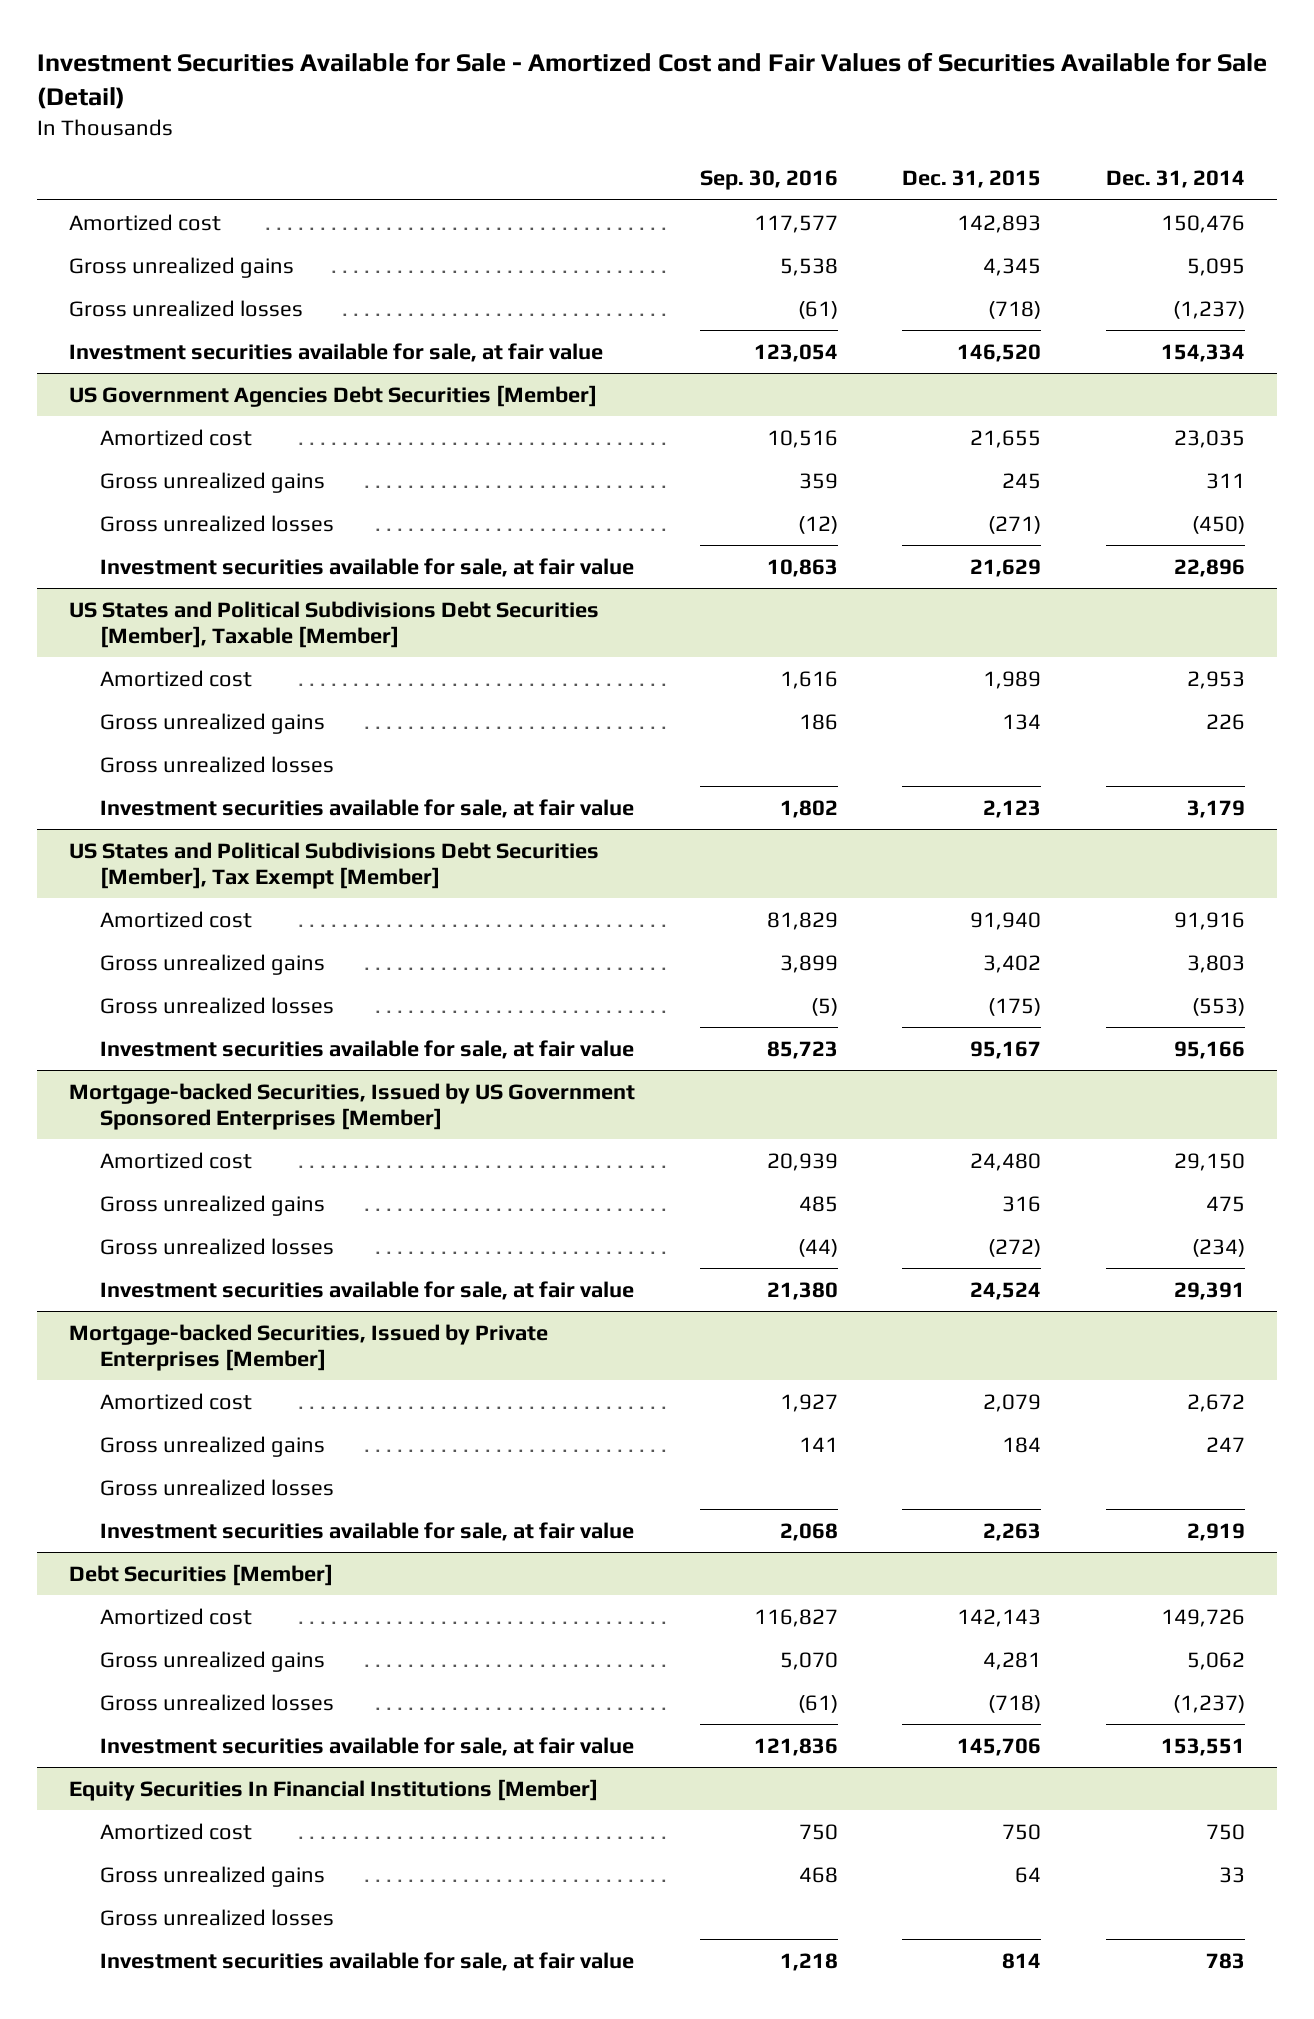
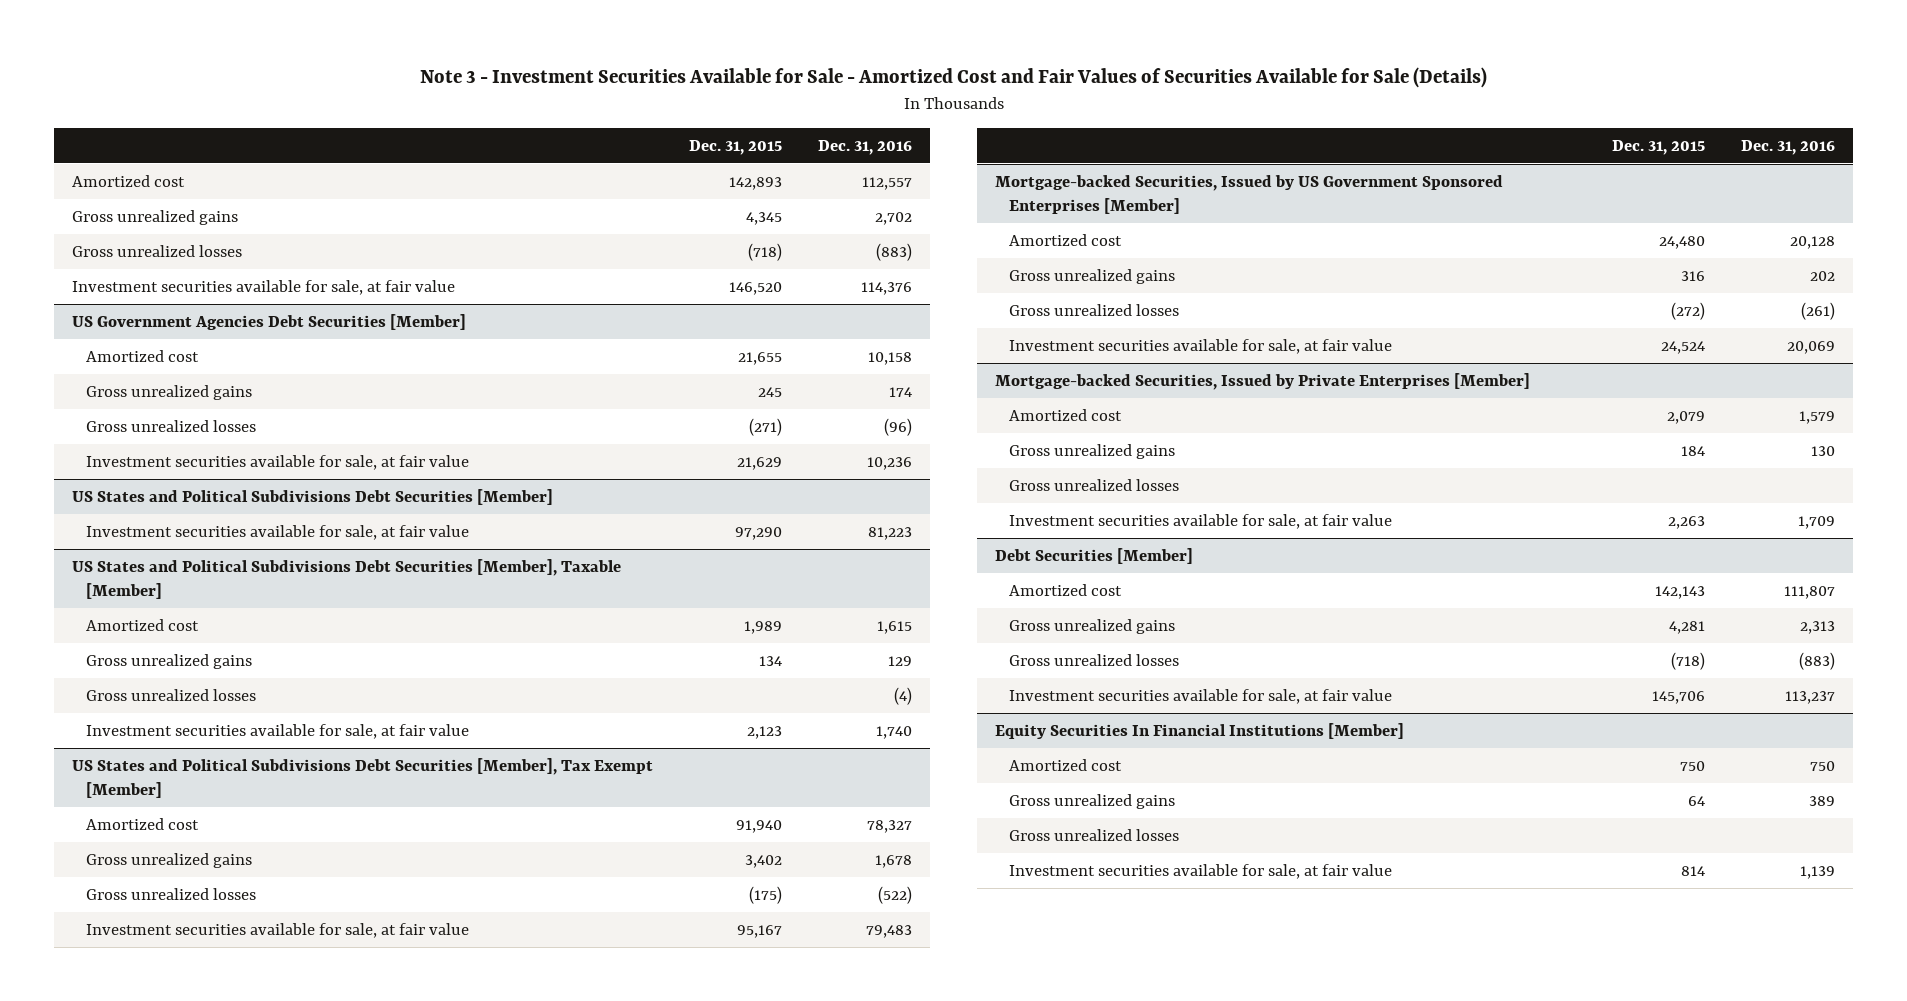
- Investment Securities Available for Sale - Amortized Cost and Fair Values of Securities Available for Sale (Detail)
+ Note 3 - Investment Securities Available for Sale - Amortized Cost and Fair Values of Securities Available for Sale (Details)
- | Sep. 30, 2016 | Dec. 31, 2015 | Dec. 31, 2014
+ | Dec. 31, 2015 | Dec. 31, 2016
+ US States and Political Subdivisions Debt Securities [Member]
+ Investment securities available for sale, at fair value | 97,290 | 81,223

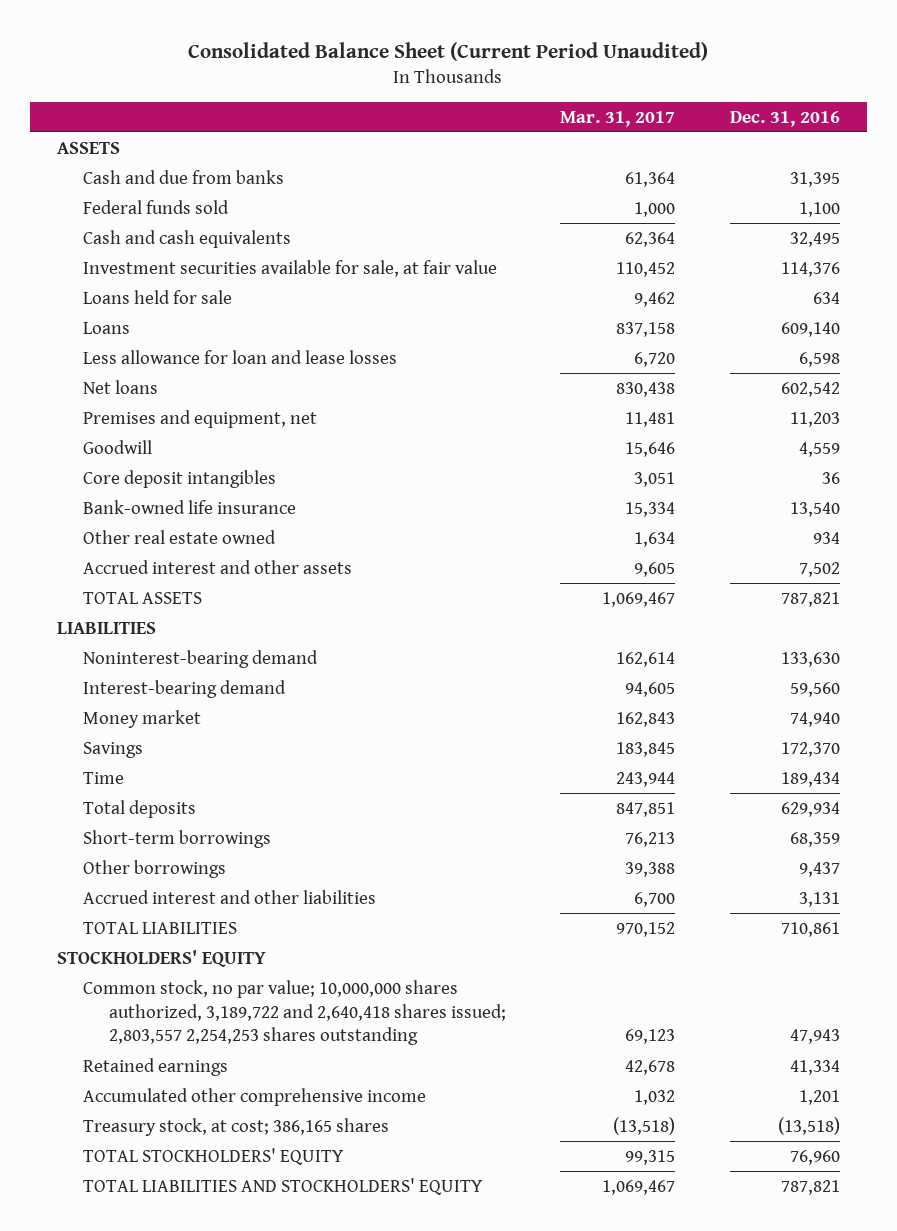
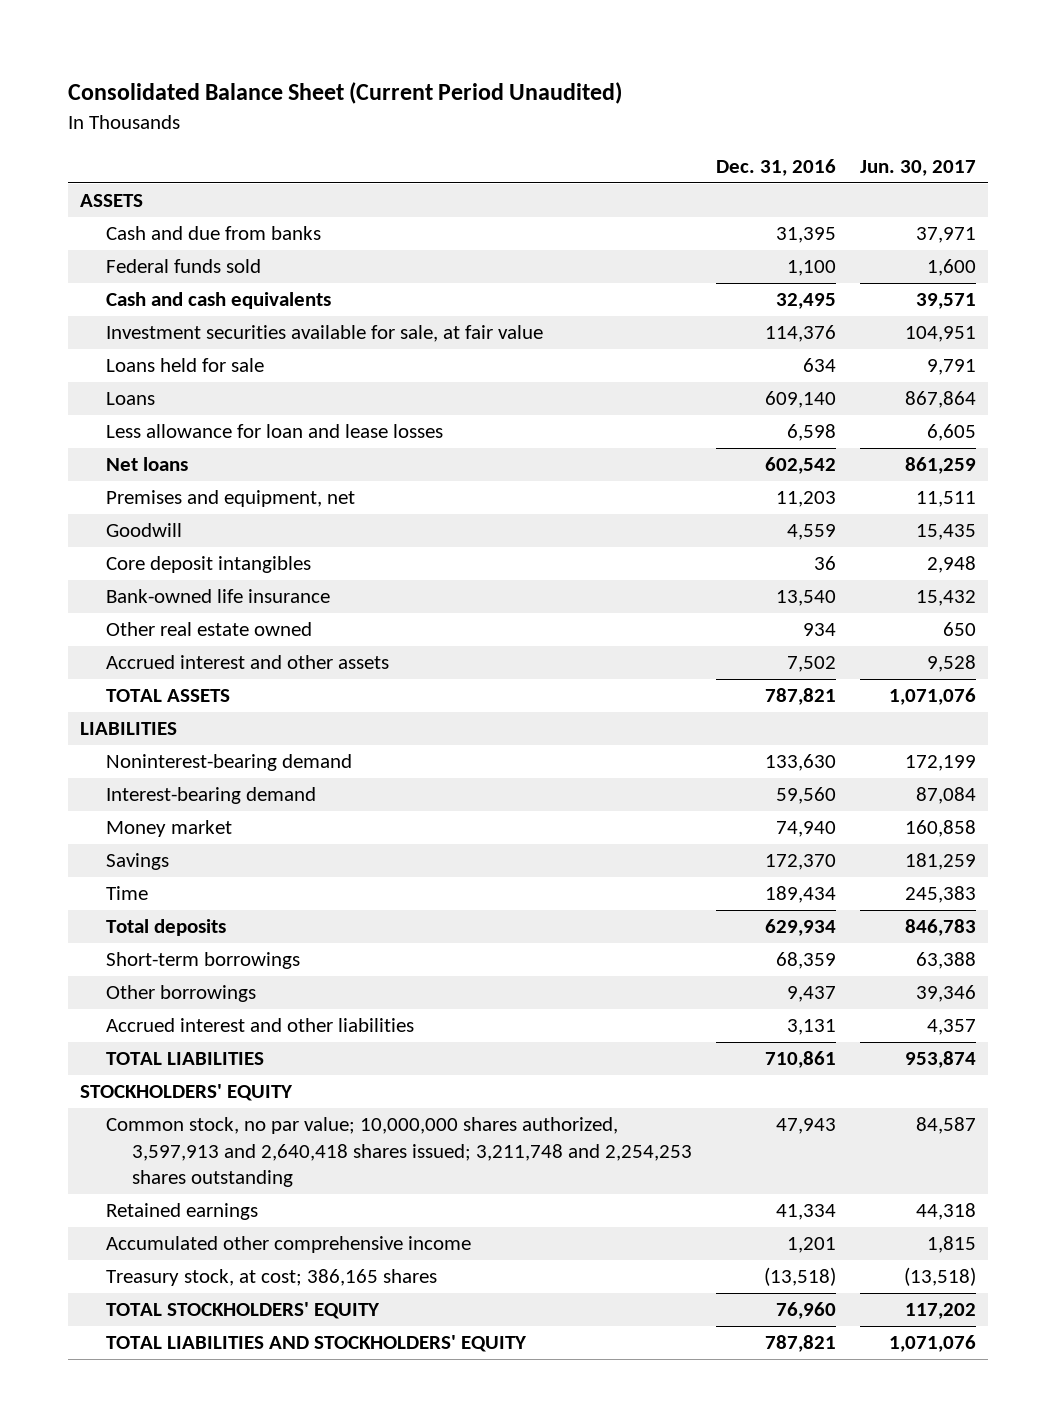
- | Mar. 31, 2017 | Dec. 31, 2016
+ | Dec. 31, 2016 | Jun. 30, 2017
- Common stock, no par value; 10,000,000 shares authorized, 3,189,722 and 2,640,418 shares issued; 2,803,557 2,254,253 shares outstanding | 69,123 | 47,943
+ Common stock, no par value; 10,000,000 shares authorized, 3,597,913 and 2,640,418 shares issued; 3,211,748 and 2,254,253 shares outstanding | 47,943 | 84,587

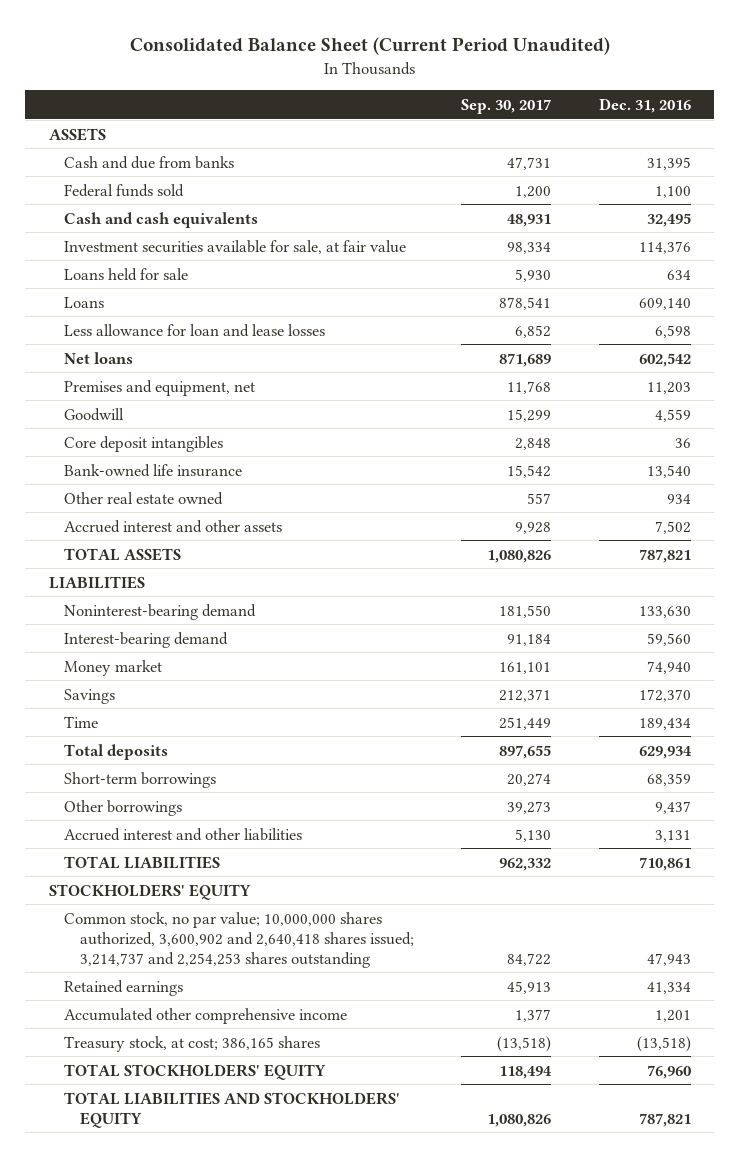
- | Dec. 31, 2016 | Jun. 30, 2017
+ | Sep. 30, 2017 | Dec. 31, 2016
- Common stock, no par value; 10,000,000 shares authorized, 3,597,913 and 2,640,418 shares issued; 3,211,748 and 2,254,253 shares outstanding | 47,943 | 84,587
+ Common stock, no par value; 10,000,000 shares authorized, 3,600,902 and 2,640,418 shares issued; 3,214,737 and 2,254,253 shares outstanding | 84,722 | 47,943

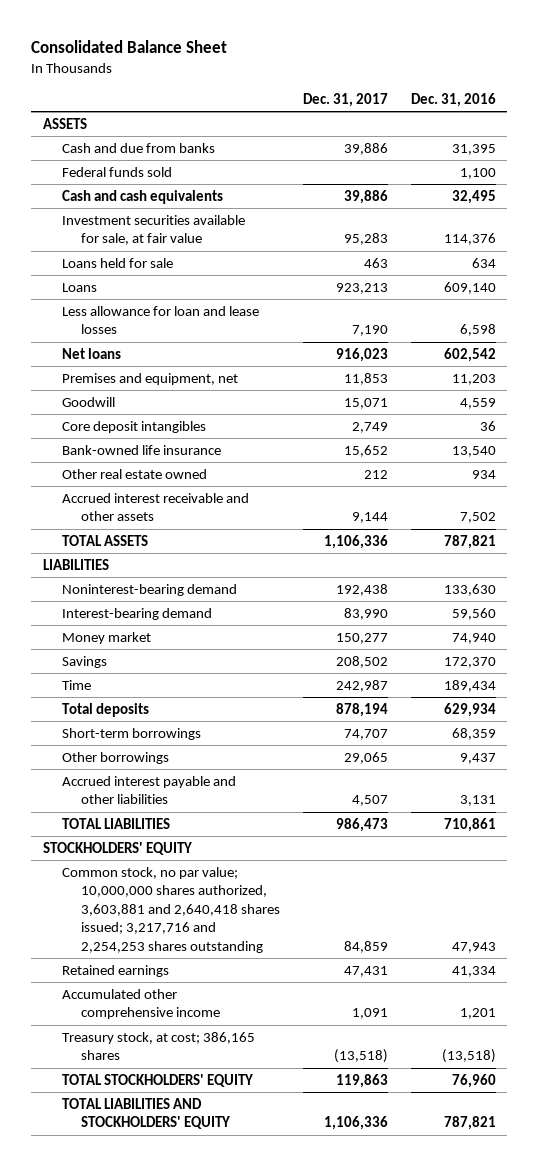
- Consolidated Balance Sheet (Current Period Unaudited)
+ Consolidated Balance Sheet
- | Sep. 30, 2017 | Dec. 31, 2016
+ | Dec. 31, 2017 | Dec. 31, 2016
- Accrued interest and other assets | 9,928 | 7,502
+ Accrued interest receivable and other assets | 9,144 | 7,502
- Accrued interest and other liabilities | 5,130 | 3,131
+ Accrued interest payable and other liabilities | 4,507 | 3,131
- Common stock, no par value; 10,000,000 shares authorized, 3,600,902 and 2,640,418 shares issued; 3,214,737 and 2,254,253 shares outstanding | 84,722 | 47,943
+ Common stock, no par value; 10,000,000 shares authorized, 3,603,881 and 2,640,418 shares issued; 3,217,716 and 2,254,253 shares outstanding | 84,859 | 47,943

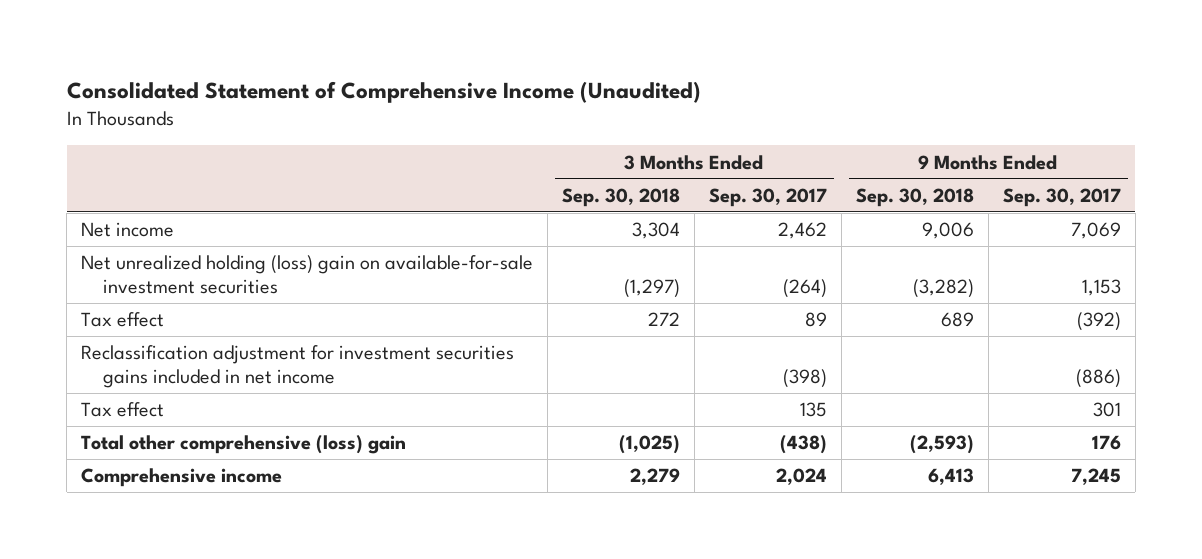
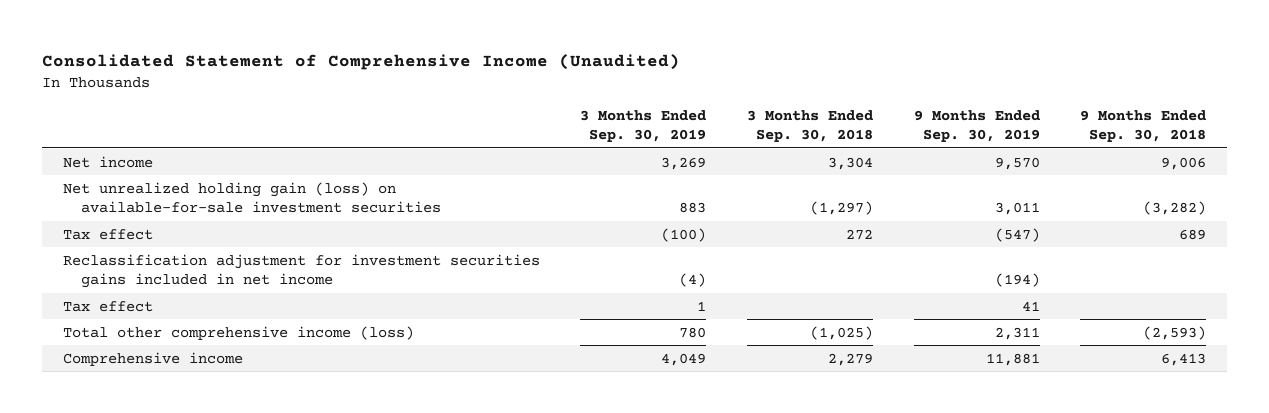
- | 3 Months Ended Sep. 30, 2018 | 3 Months Ended Sep. 30, 2017 | 9 Months Ended Sep. 30, 2018 | 9 Months Ended Sep. 30, 2017
+ | 3 Months Ended Sep. 30, 2019 | 3 Months Ended Sep. 30, 2018 | 9 Months Ended Sep. 30, 2019 | 9 Months Ended Sep. 30, 2018
- Net unrealized holding (loss) gain on available-for-sale investment securities | (1,297) | (264) | (3,282) | 1,153
+ Net unrealized holding gain (loss) on available-for-sale investment securities | 883 | (1,297) | 3,011 | (3,282)
- Total other comprehensive (loss) gain | (1,025) | (438) | (2,593) | 176
+ Total other comprehensive income (loss) | 780 | (1,025) | 2,311 | (2,593)

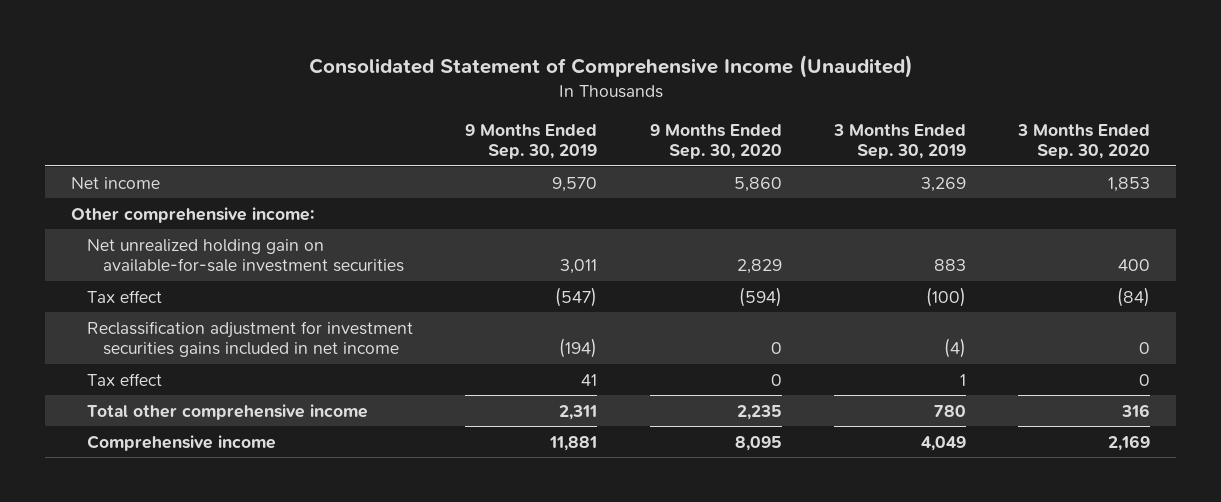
- | 3 Months Ended Sep. 30, 2019 | 3 Months Ended Sep. 30, 2018 | 9 Months Ended Sep. 30, 2019 | 9 Months Ended Sep. 30, 2018
+ | 9 Months Ended Sep. 30, 2019 | 9 Months Ended Sep. 30, 2020 | 3 Months Ended Sep. 30, 2019 | 3 Months Ended Sep. 30, 2020
- Net unrealized holding gain (loss) on available-for-sale investment securities | 883 | (1,297) | 3,011 | (3,282)
+ Other comprehensive income:
+ Net unrealized holding gain on available-for-sale investment securities | 3,011 | 2,829 | 883 | 400
- Total other comprehensive income (loss) | 780 | (1,025) | 2,311 | (2,593)
+ Total other comprehensive income | 2,311 | 2,235 | 780 | 316

